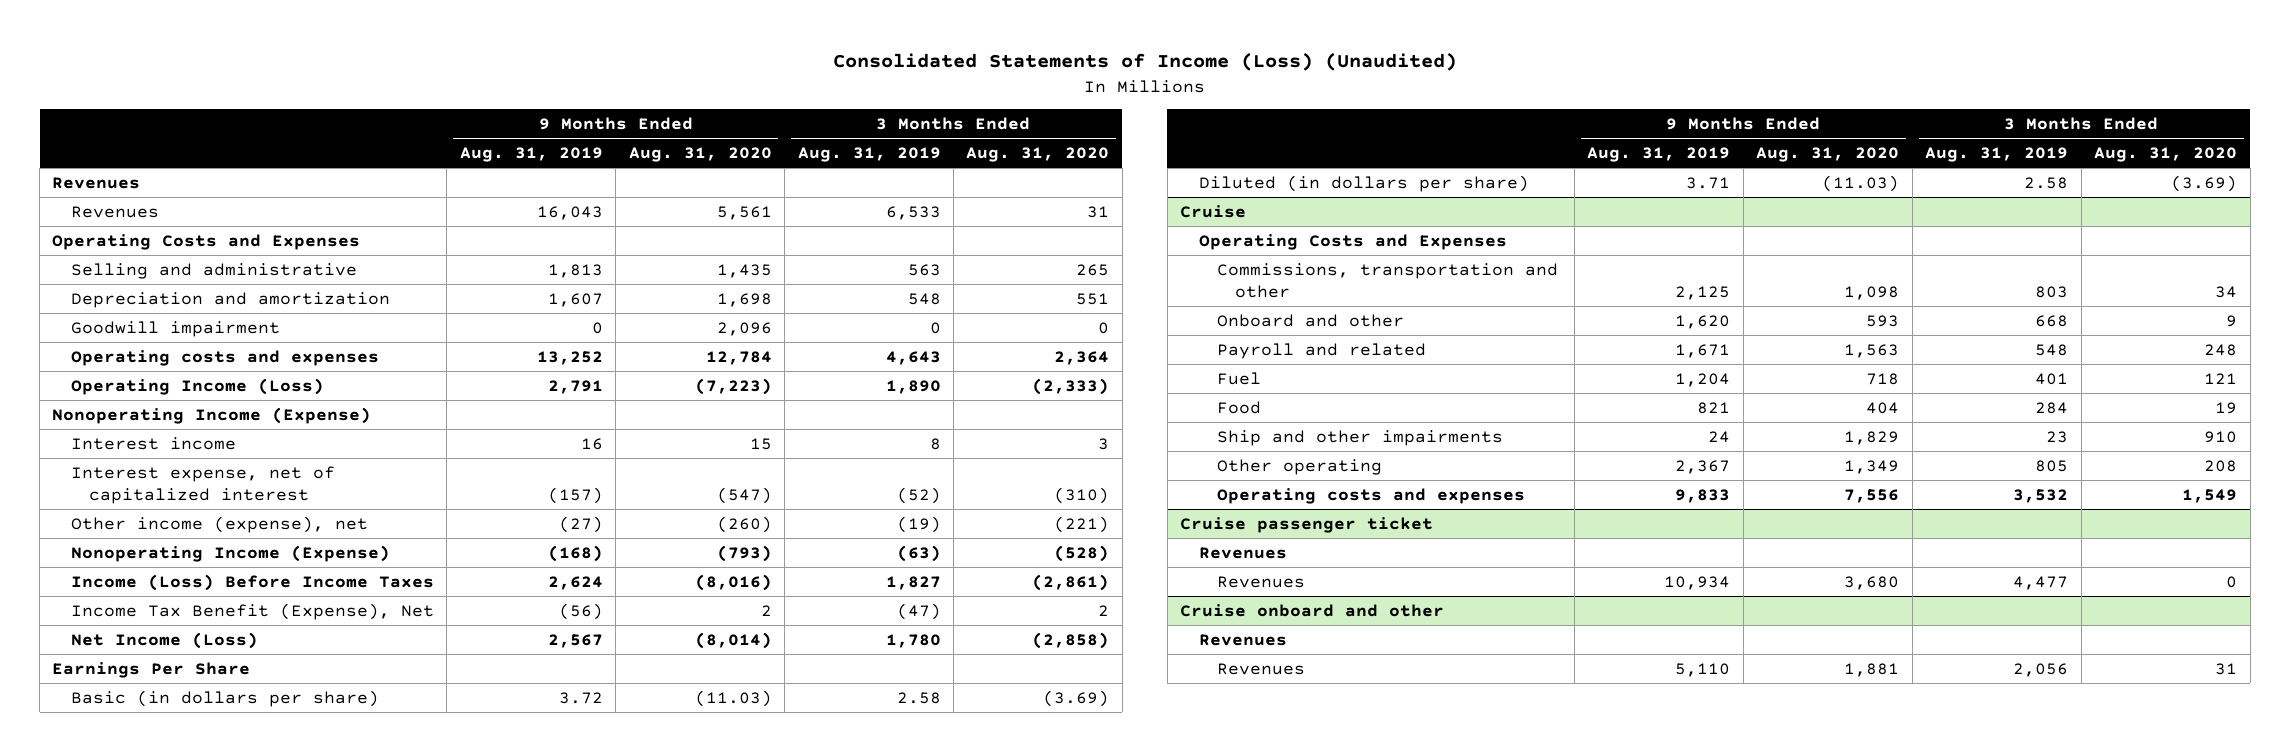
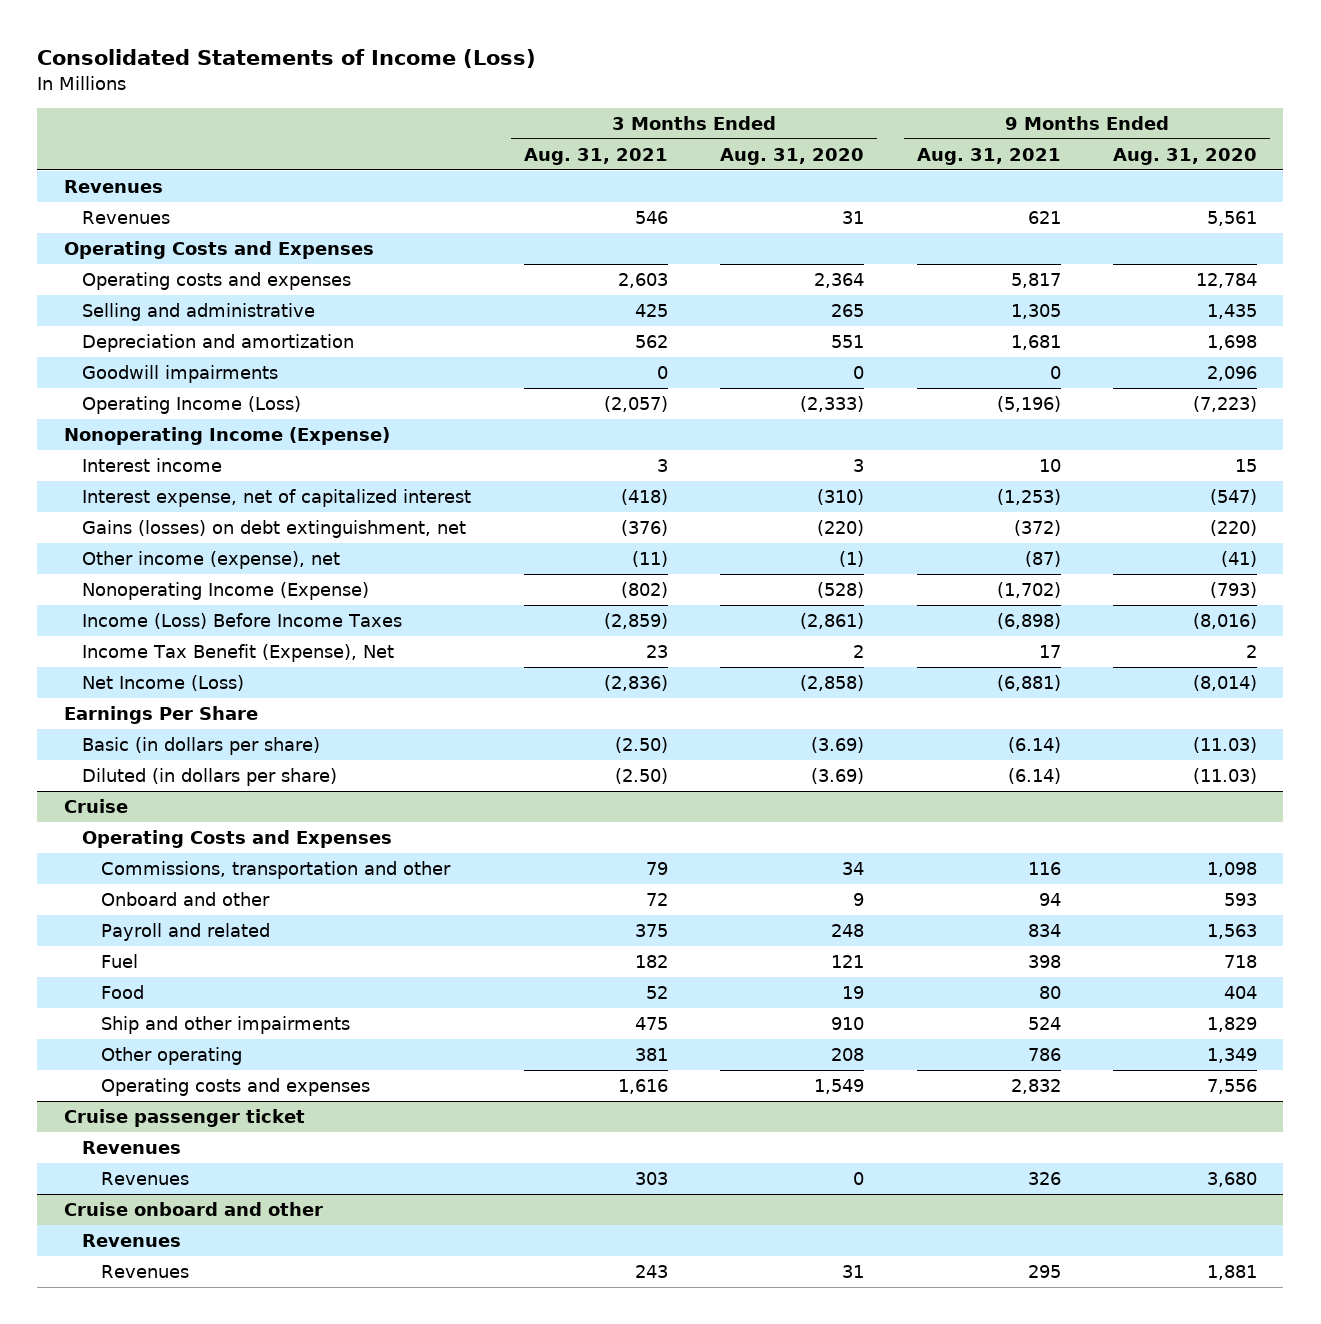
- Consolidated Statements of Income (Loss) (Unaudited)
+ Consolidated Statements of Income (Loss)
- | 9 Months Ended Aug. 31, 2019 | 9 Months Ended Aug. 31, 2020 | 3 Months Ended Aug. 31, 2019 | 3 Months Ended Aug. 31, 2020
+ | 3 Months Ended Aug. 31, 2021 | 3 Months Ended Aug. 31, 2020 | 9 Months Ended Aug. 31, 2021 | 9 Months Ended Aug. 31, 2020
moved up: Operating costs and expenses | 2,603 | 2,364 | 5,817 | 12,784
- Goodwill impairment | 0 | 2,096 | 0 | 0
+ Goodwill impairments | 0 | 0 | 0 | 2,096
- Other income (expense), net | (27) | (260) | (19) | (221)
+ Gains (losses) on debt extinguishment, net | (376) | (220) | (372) | (220)
+ Other income (expense), net | (11) | (1) | (87) | (41)

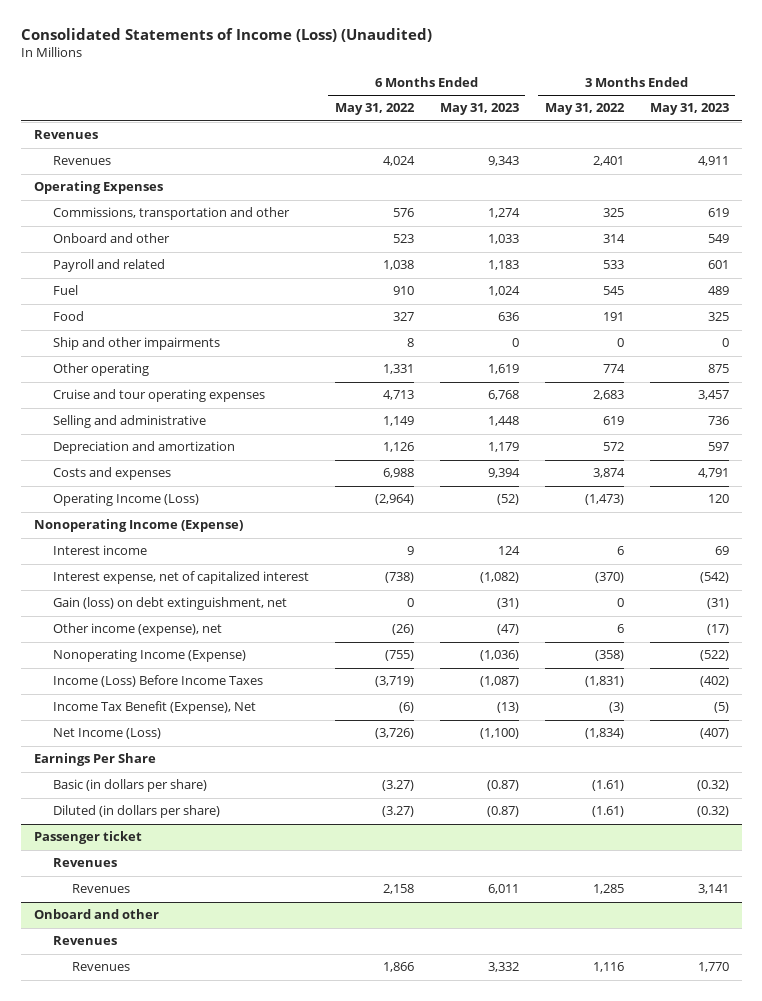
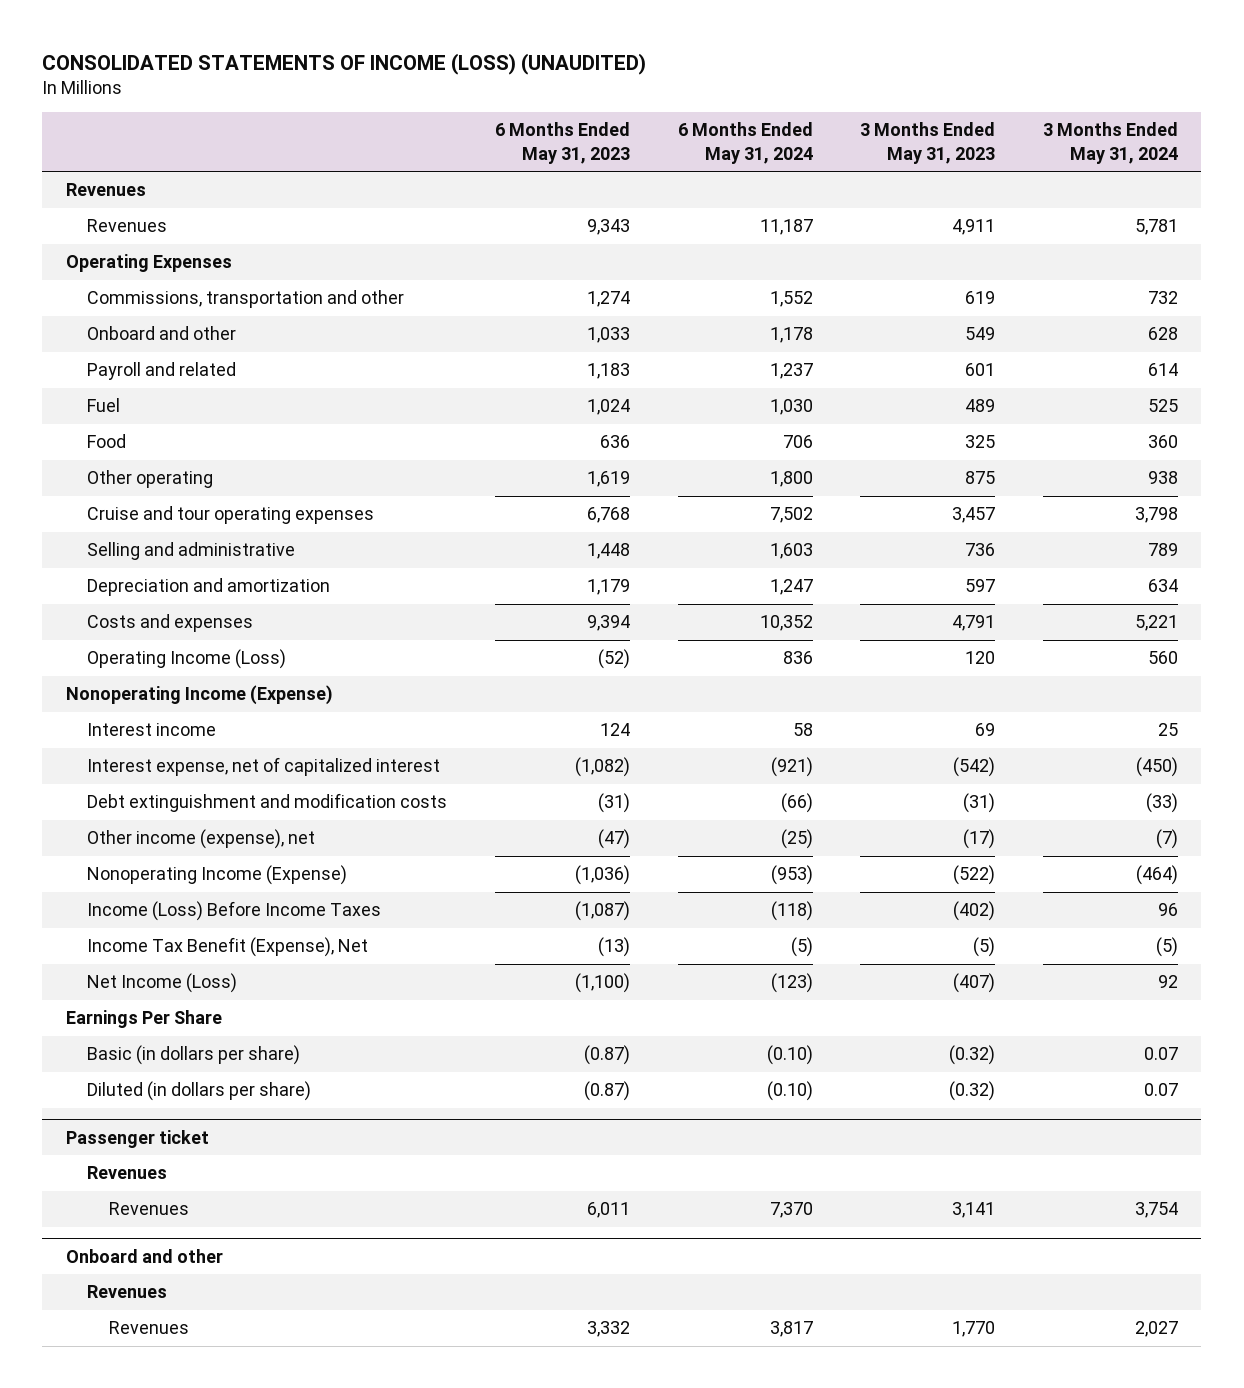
- Consolidated Statements of Income (Loss) (Unaudited)
+ CONSOLIDATED STATEMENTS OF INCOME (LOSS) (UNAUDITED)
- | 6 Months Ended May 31, 2022 | 6 Months Ended May 31, 2023 | 3 Months Ended May 31, 2022 | 3 Months Ended May 31, 2023
+ | 6 Months Ended May 31, 2023 | 6 Months Ended May 31, 2024 | 3 Months Ended May 31, 2023 | 3 Months Ended May 31, 2024
- Ship and other impairments | 8 | 0 | 0 | 0
- Gain (loss) on debt extinguishment, net | 0 | (31) | 0 | (31)
+ Debt extinguishment and modification costs | (31) | (66) | (31) | (33)

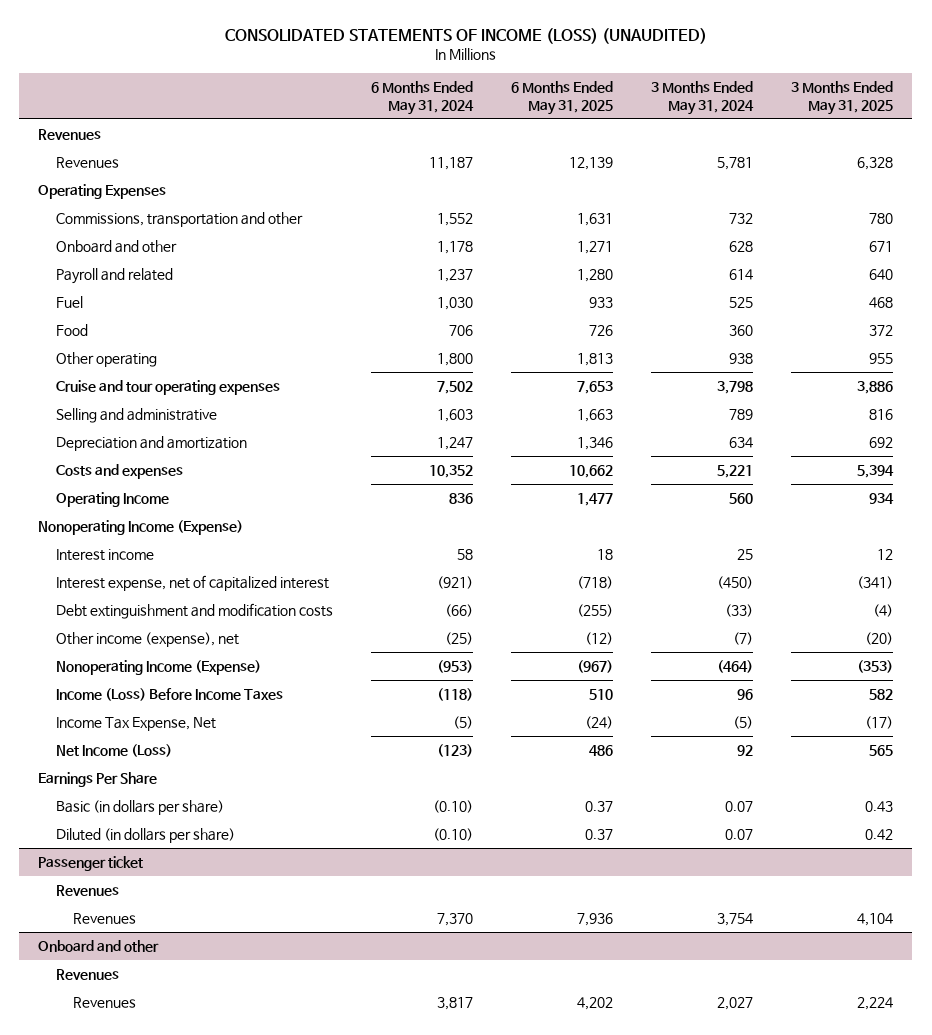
- | 6 Months Ended May 31, 2023 | 6 Months Ended May 31, 2024 | 3 Months Ended May 31, 2023 | 3 Months Ended May 31, 2024
+ | 6 Months Ended May 31, 2024 | 6 Months Ended May 31, 2025 | 3 Months Ended May 31, 2024 | 3 Months Ended May 31, 2025
- Operating Income (Loss) | (52) | 836 | 120 | 560
+ Operating Income | 836 | 1,477 | 560 | 934
- Income Tax Benefit (Expense), Net | (13) | (5) | (5) | (5)
+ Income Tax Expense, Net | (5) | (24) | (5) | (17)

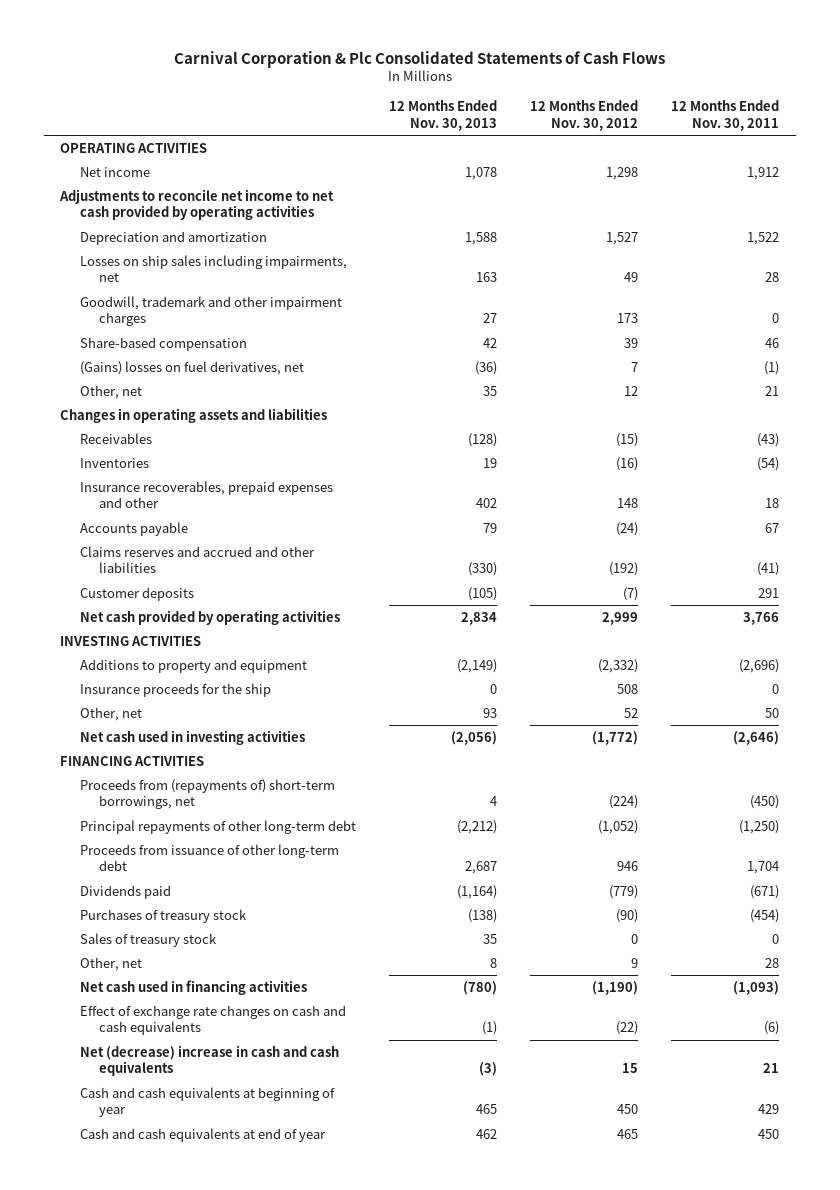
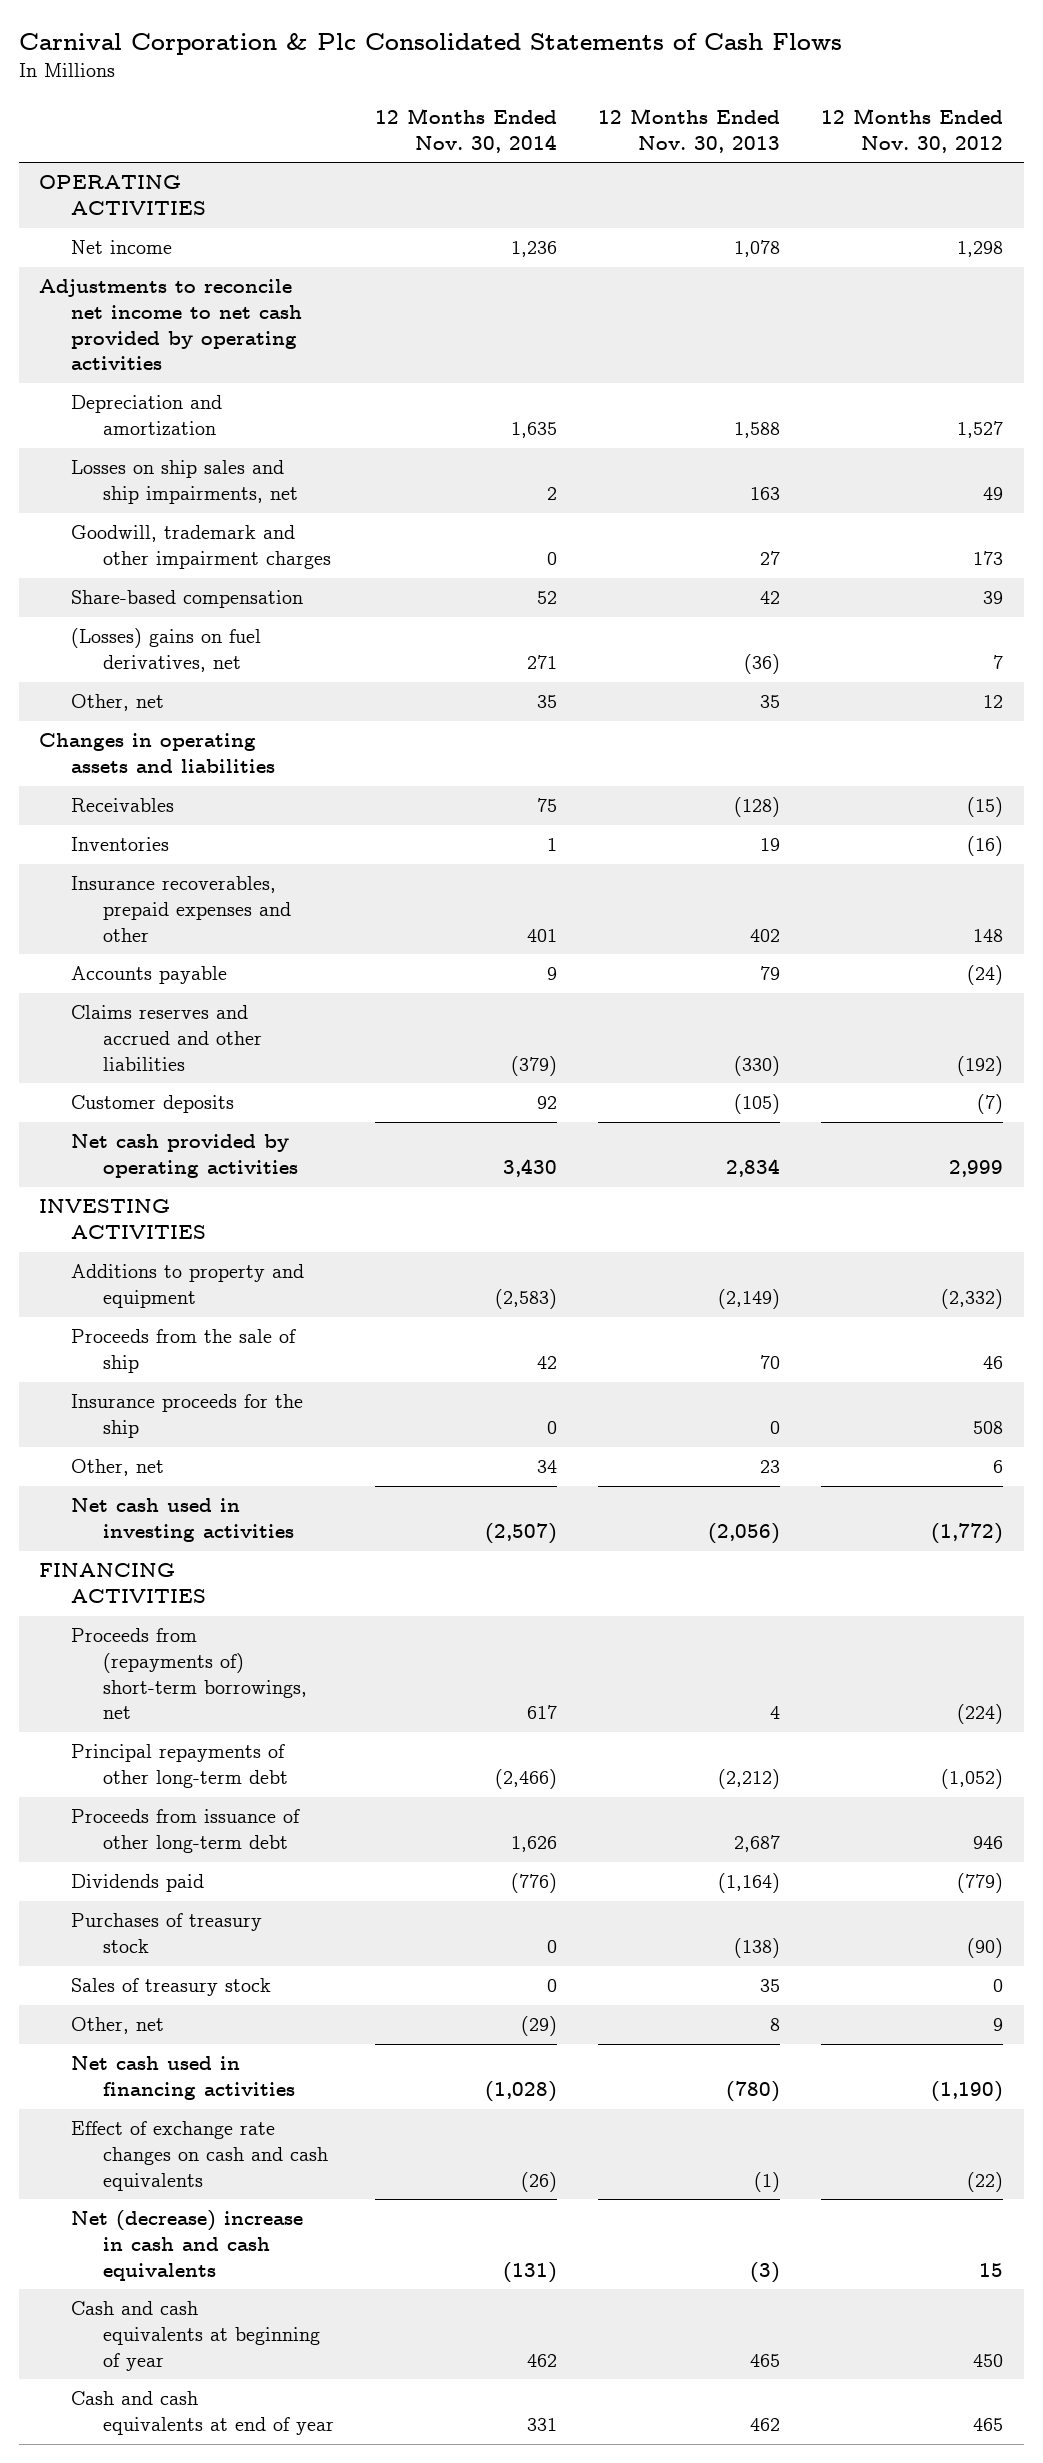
- | 12 Months Ended Nov. 30, 2013 | 12 Months Ended Nov. 30, 2012 | 12 Months Ended Nov. 30, 2011
+ | 12 Months Ended Nov. 30, 2014 | 12 Months Ended Nov. 30, 2013 | 12 Months Ended Nov. 30, 2012
- Losses on ship sales including impairments, net | 163 | 49 | 28
+ Losses on ship sales and ship impairments, net | 2 | 163 | 49
- (Gains) losses on fuel derivatives, net | (36) | 7 | (1)
+ (Losses) gains on fuel derivatives, net | 271 | (36) | 7
+ Proceeds from the sale of ship | 42 | 70 | 46
- Other, net | 93 | 52 | 50
+ Other, net | 34 | 23 | 6

